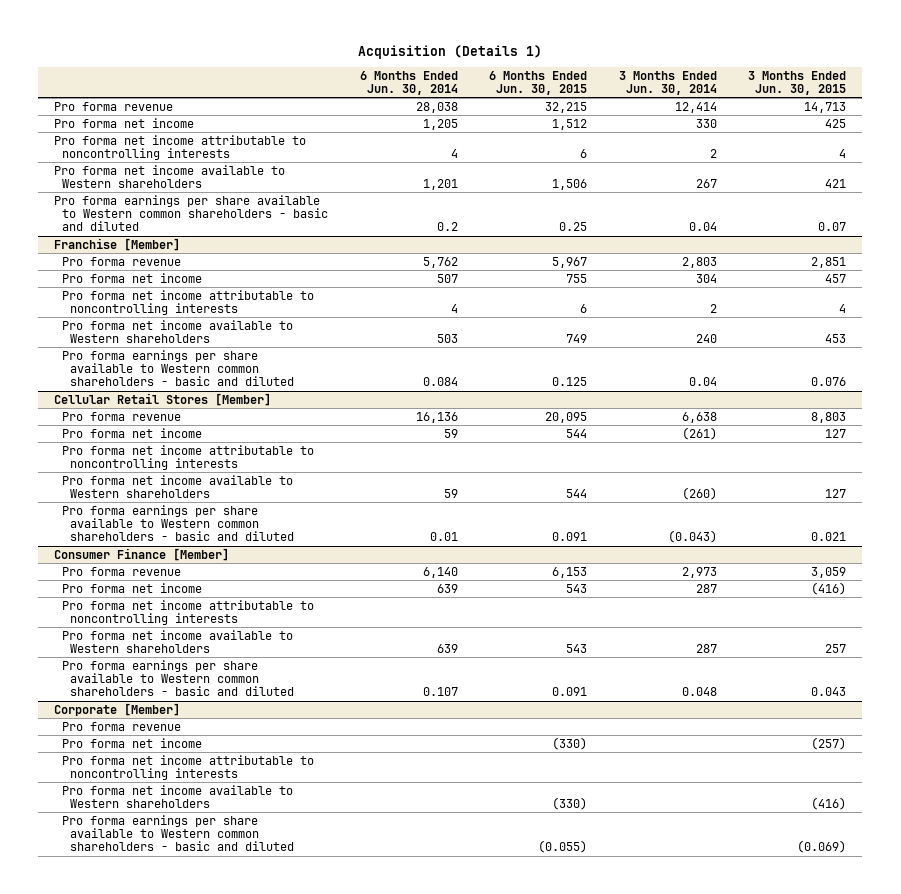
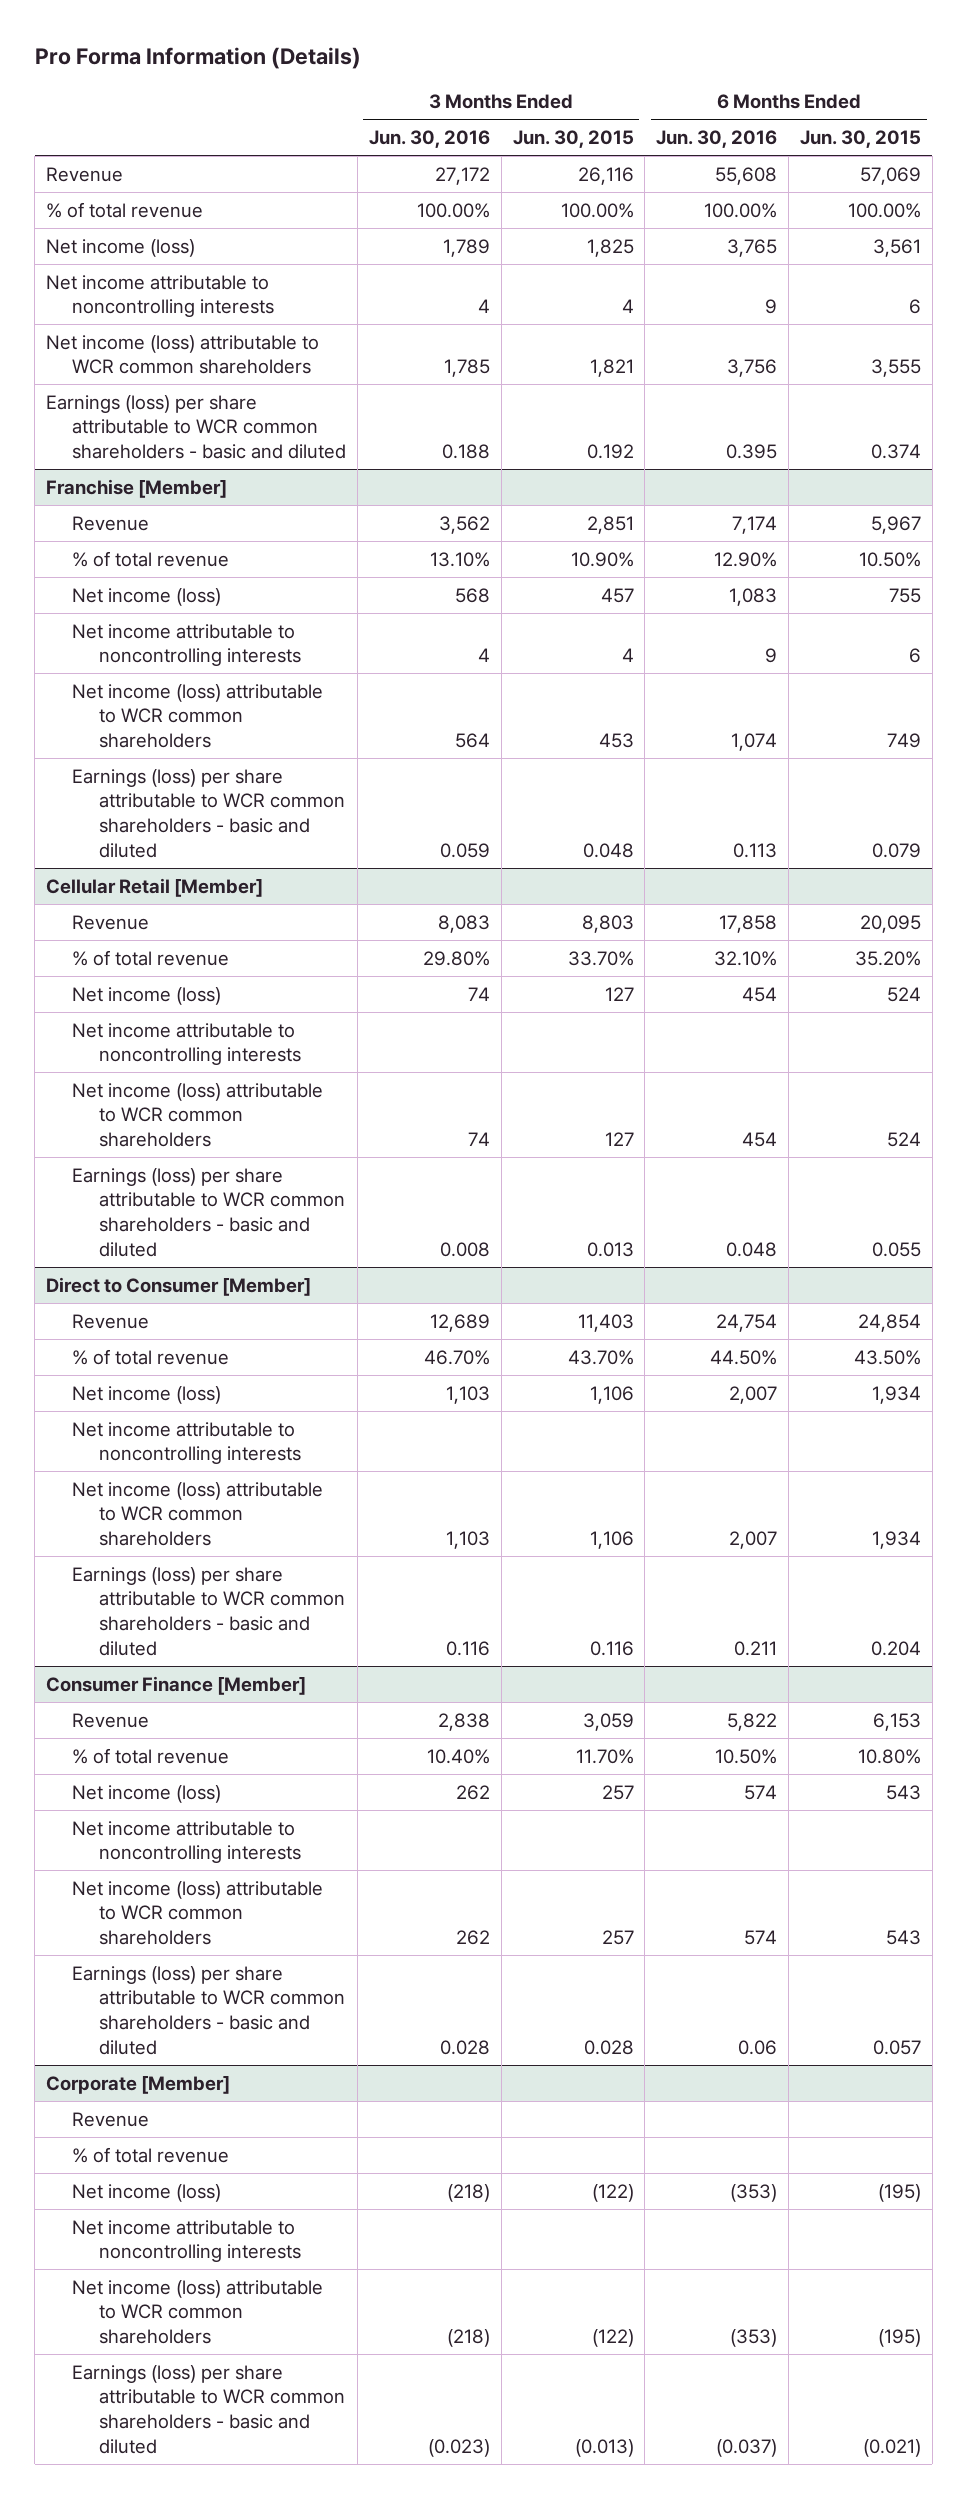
- Acquisition (Details 1)
+ Pro Forma Information (Details)
- | 6 Months Ended Jun. 30, 2014 | 6 Months Ended Jun. 30, 2015 | 3 Months Ended Jun. 30, 2014 | 3 Months Ended Jun. 30, 2015
+ | 3 Months Ended Jun. 30, 2016 | 3 Months Ended Jun. 30, 2015 | 6 Months Ended Jun. 30, 2016 | 6 Months Ended Jun. 30, 2015
- Pro forma revenue | 28,038 | 32,215 | 12,414 | 14,713
- Pro forma net income | 1,205 | 1,512 | 330 | 425
- Pro forma net income attributable to noncontrolling interests | 4 | 6 | 2 | 4
- Pro forma net income available to Western shareholders | 1,201 | 1,506 | 267 | 421
- Pro forma earnings per share available to Western common shareholders - basic and diluted | 0.2 | 0.25 | 0.04 | 0.07
+ Revenue | 27,172 | 26,116 | 55,608 | 57,069
+ % of total revenue | 100.00% | 100.00% | 100.00% | 100.00%
+ Net income (loss) | 1,789 | 1,825 | 3,765 | 3,561
+ Net income attributable to noncontrolling interests | 4 | 4 | 9 | 6
+ Net income (loss) attributable to WCR common shareholders | 1,785 | 1,821 | 3,756 | 3,555
+ Earnings (loss) per share attributable to WCR common shareholders - basic and diluted | 0.188 | 0.192 | 0.395 | 0.374
@ Franchise [Member]
- Pro forma revenue | 5,762 | 5,967 | 2,803 | 2,851
- Pro forma net income | 507 | 755 | 304 | 457
- Pro forma net income attributable to noncontrolling interests | 4 | 6 | 2 | 4
- Pro forma net income available to Western shareholders | 503 | 749 | 240 | 453
- Pro forma earnings per share available to Western common shareholders - basic and diluted | 0.084 | 0.125 | 0.04 | 0.076
- Cellular Retail Stores [Member]
- Pro forma revenue | 16,136 | 20,095 | 6,638 | 8,803
- Pro forma net income | 59 | 544 | (261) | 127
- Pro forma net income attributable to noncontrolling interests
- Pro forma net income available to Western shareholders | 59 | 544 | (260) | 127
- Pro forma earnings per share available to Western common shareholders - basic and diluted | 0.01 | 0.091 | (0.043) | 0.021
@ Franchise [Member]
+ Revenue | 3,562 | 2,851 | 7,174 | 5,967
+ % of total revenue | 13.10% | 10.90% | 12.90% | 10.50%
+ Net income (loss) | 568 | 457 | 1,083 | 755
+ Net income attributable to noncontrolling interests | 4 | 4 | 9 | 6
+ Net income (loss) attributable to WCR common shareholders | 564 | 453 | 1,074 | 749
+ Earnings (loss) per share attributable to WCR common shareholders - basic and diluted | 0.059 | 0.048 | 0.113 | 0.079
+ Cellular Retail [Member]
+ Revenue | 8,083 | 8,803 | 17,858 | 20,095
+ % of total revenue | 29.80% | 33.70% | 32.10% | 35.20%
+ Net income (loss) | 74 | 127 | 454 | 524
+ Net income attributable to noncontrolling interests
+ Net income (loss) attributable to WCR common shareholders | 74 | 127 | 454 | 524
+ Earnings (loss) per share attributable to WCR common shareholders - basic and diluted | 0.008 | 0.013 | 0.048 | 0.055
+ Direct to Consumer [Member]
+ Revenue | 12,689 | 11,403 | 24,754 | 24,854
+ % of total revenue | 46.70% | 43.70% | 44.50% | 43.50%
+ Net income (loss) | 1,103 | 1,106 | 2,007 | 1,934
+ Net income attributable to noncontrolling interests
+ Net income (loss) attributable to WCR common shareholders | 1,103 | 1,106 | 2,007 | 1,934
+ Earnings (loss) per share attributable to WCR common shareholders - basic and diluted | 0.116 | 0.116 | 0.211 | 0.204
@ Consumer Finance [Member]
- Pro forma revenue | 6,140 | 6,153 | 2,973 | 3,059
- Pro forma net income | 639 | 543 | 287 | (416)
- Pro forma net income attributable to noncontrolling interests
- Pro forma net income available to Western shareholders | 639 | 543 | 287 | 257
- Pro forma earnings per share available to Western common shareholders - basic and diluted | 0.107 | 0.091 | 0.048 | 0.043
+ Revenue | 2,838 | 3,059 | 5,822 | 6,153
+ % of total revenue | 10.40% | 11.70% | 10.50% | 10.80%
+ Net income (loss) | 262 | 257 | 574 | 543
+ Net income attributable to noncontrolling interests
+ Net income (loss) attributable to WCR common shareholders | 262 | 257 | 574 | 543
+ Earnings (loss) per share attributable to WCR common shareholders - basic and diluted | 0.028 | 0.028 | 0.06 | 0.057
@ Corporate [Member]
- Pro forma revenue
- Pro forma net income | | (330) | | (257)
- Pro forma net income attributable to noncontrolling interests
- Pro forma net income available to Western shareholders | | (330) | | (416)
- Pro forma earnings per share available to Western common shareholders - basic and diluted | | (0.055) | | (0.069)
+ Revenue
+ % of total revenue
+ Net income (loss) | (218) | (122) | (353) | (195)
+ Net income attributable to noncontrolling interests
+ Net income (loss) attributable to WCR common shareholders | (218) | (122) | (353) | (195)
+ Earnings (loss) per share attributable to WCR common shareholders - basic and diluted | (0.023) | (0.013) | (0.037) | (0.021)

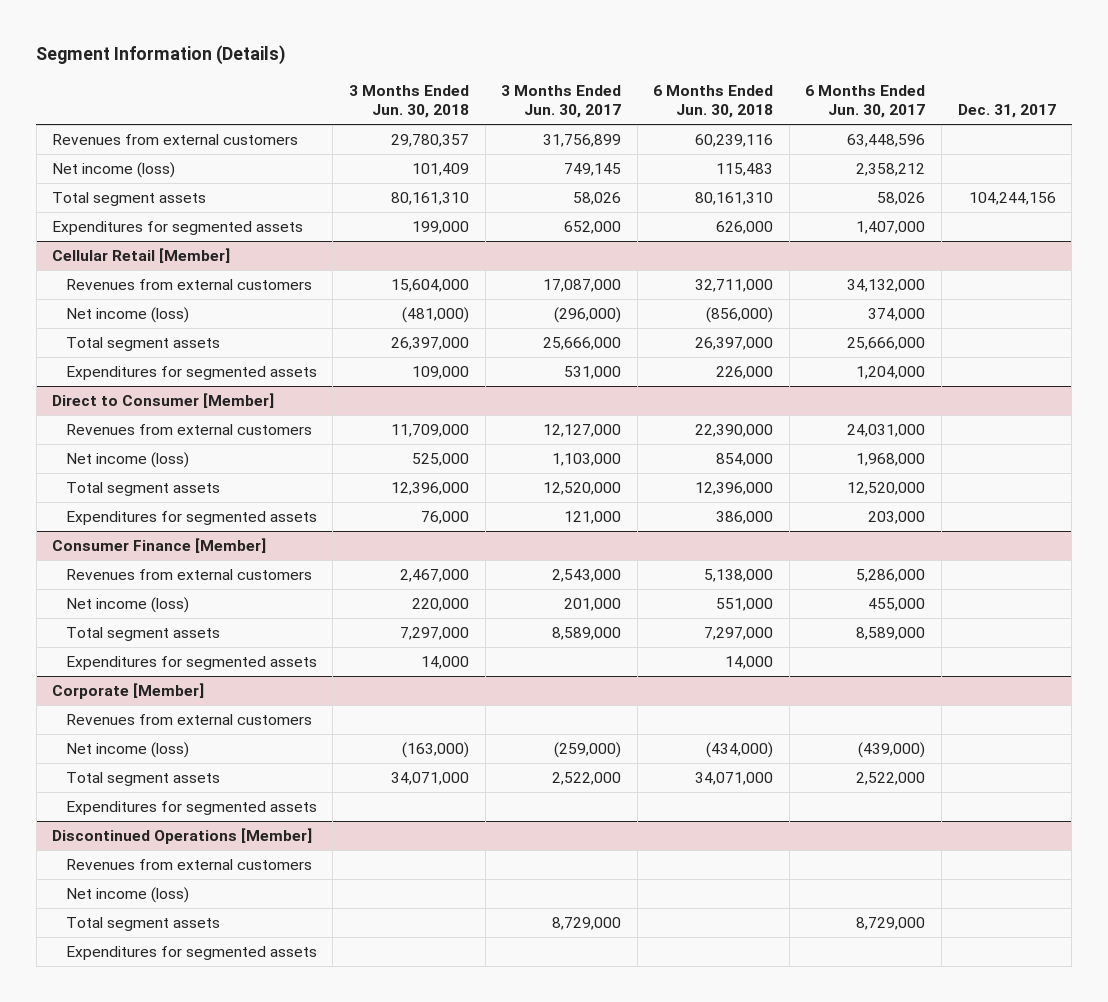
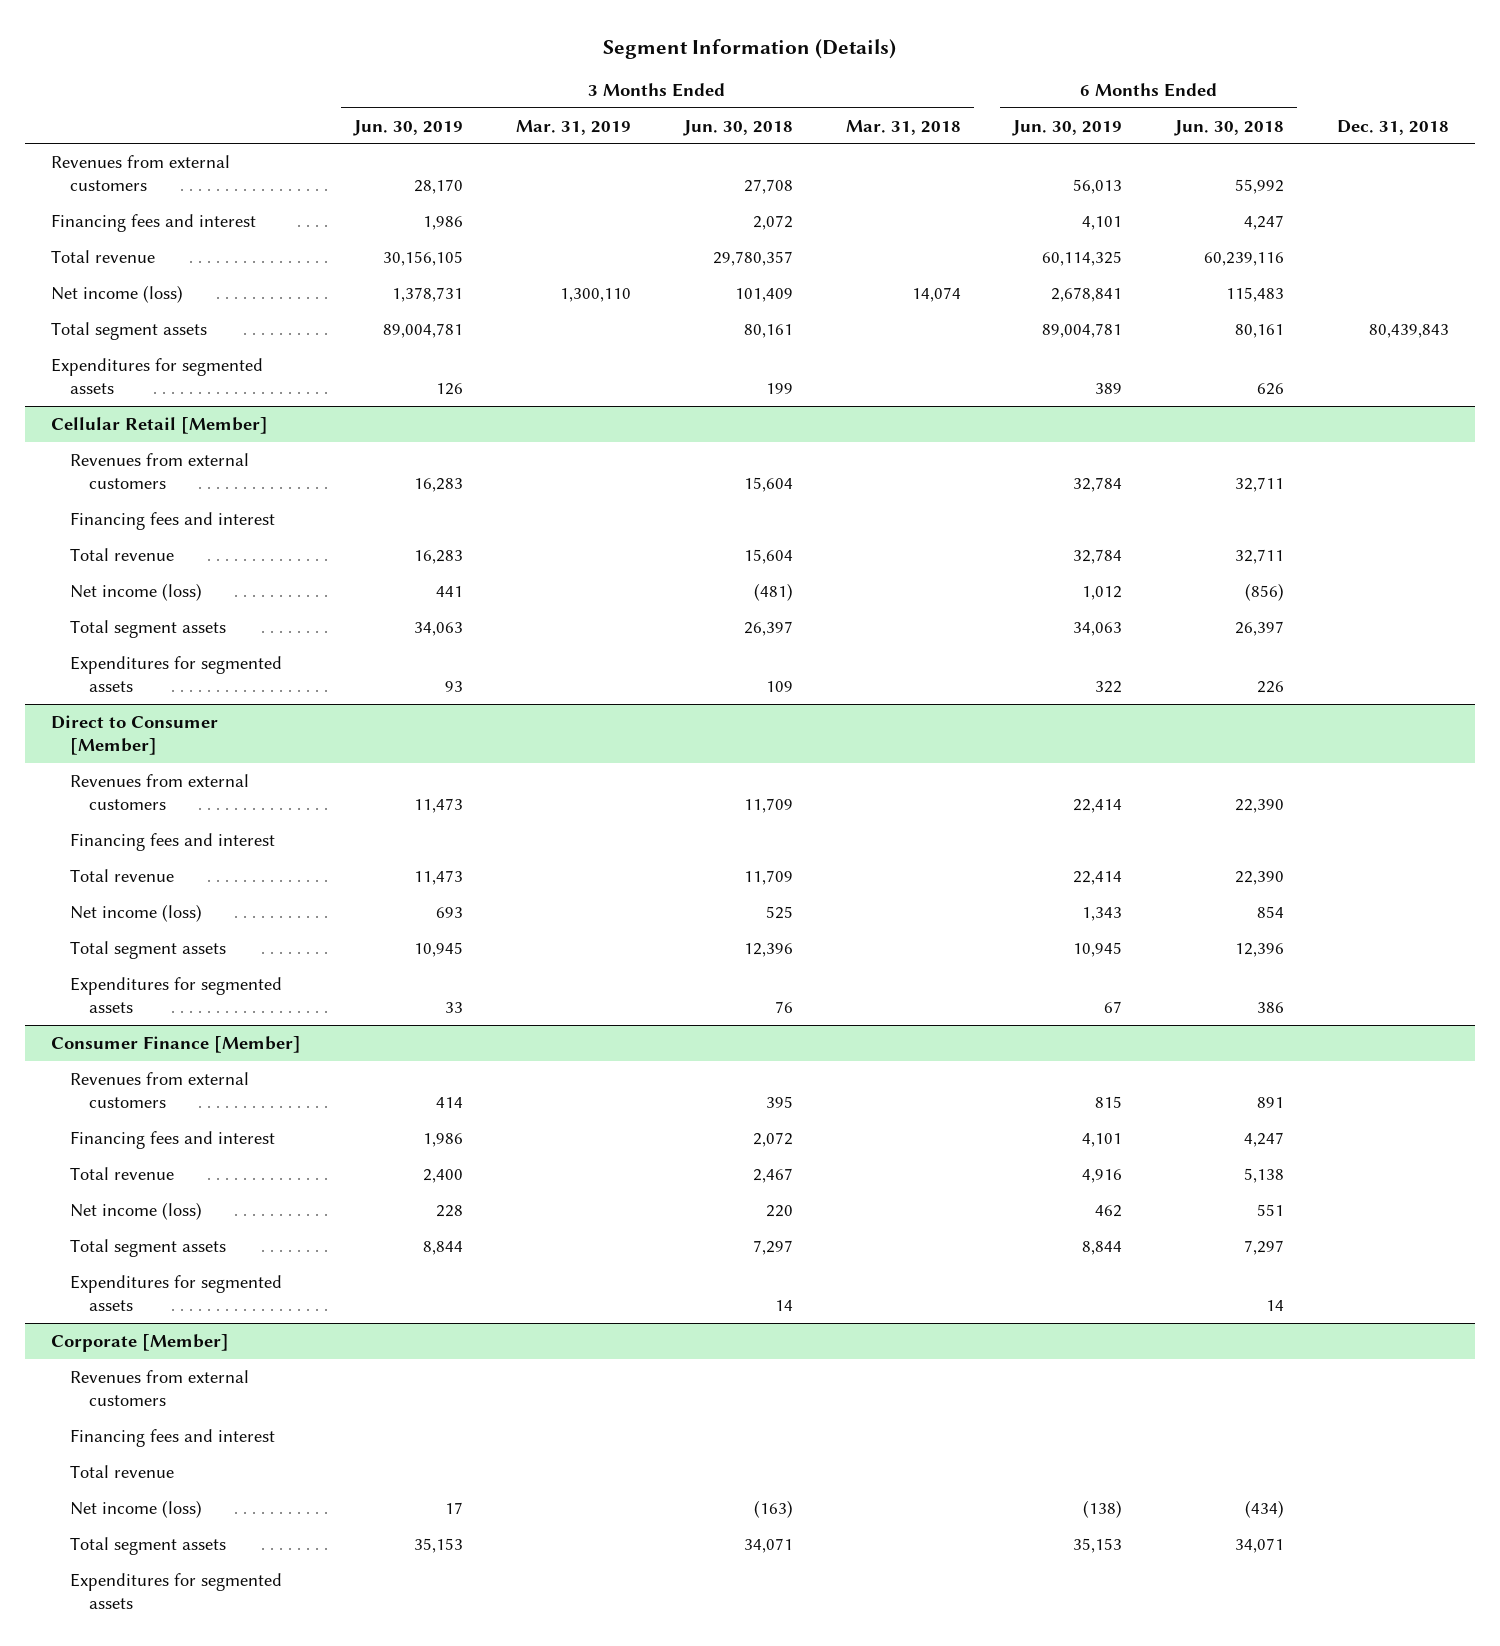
- | 3 Months Ended Jun. 30, 2018 | 3 Months Ended Jun. 30, 2017 | 6 Months Ended Jun. 30, 2018 | 6 Months Ended Jun. 30, 2017 | Dec. 31, 2017
+ | 3 Months Ended Jun. 30, 2019 | 3 Months Ended Mar. 31, 2019 | 3 Months Ended Jun. 30, 2018 | 3 Months Ended Mar. 31, 2018 | 6 Months Ended Jun. 30, 2019 | 6 Months Ended Jun. 30, 2018 | Dec. 31, 2018
- Revenues from external customers | 29,780,357 | 31,756,899 | 60,239,116 | 63,448,596 |
+ Revenues from external customers | 28,170 | | 27,708 | | 56,013 | 55,992 |
+ Financing fees and interest | 1,986 | | 2,072 | | 4,101 | 4,247 |
+ Total revenue | 30,156,105 | | 29,780,357 | | 60,114,325 | 60,239,116 |
- Total segment assets | 80,161,310 | 58,026 | 80,161,310 | 58,026 | 104,244,156
- Expenditures for segmented assets | 199,000 | 652,000 | 626,000 | 1,407,000 |
+ Total segment assets | 89,004,781 | | 80,161 | | 89,004,781 | 80,161 | 80,439,843
+ Expenditures for segmented assets | 126 | | 199 | | 389 | 626 |
@ Cellular Retail [Member]
- Revenues from external customers | 15,604,000 | 17,087,000 | 32,711,000 | 34,132,000 |
- Net income (loss) | (481,000) | (296,000) | (856,000) | 374,000 |
- Total segment assets | 26,397,000 | 25,666,000 | 26,397,000 | 25,666,000 |
- Expenditures for segmented assets | 109,000 | 531,000 | 226,000 | 1,204,000 |
+ Revenues from external customers | 16,283 | | 15,604 | | 32,784 | 32,711 |
+ Financing fees and interest
+ Total revenue | 16,283 | | 15,604 | | 32,784 | 32,711 |
+ Net income (loss) | 441 | | (481) | | 1,012 | (856) |
+ Total segment assets | 34,063 | | 26,397 | | 34,063 | 26,397 |
+ Expenditures for segmented assets | 93 | | 109 | | 322 | 226 |
@ Direct to Consumer [Member]
- Revenues from external customers | 11,709,000 | 12,127,000 | 22,390,000 | 24,031,000 |
- Net income (loss) | 525,000 | 1,103,000 | 854,000 | 1,968,000 |
- Total segment assets | 12,396,000 | 12,520,000 | 12,396,000 | 12,520,000 |
- Expenditures for segmented assets | 76,000 | 121,000 | 386,000 | 203,000 |
+ Revenues from external customers | 11,473 | | 11,709 | | 22,414 | 22,390 |
+ Financing fees and interest
+ Total revenue | 11,473 | | 11,709 | | 22,414 | 22,390 |
+ Net income (loss) | 693 | | 525 | | 1,343 | 854 |
+ Total segment assets | 10,945 | | 12,396 | | 10,945 | 12,396 |
+ Expenditures for segmented assets | 33 | | 76 | | 67 | 386 |
@ Consumer Finance [Member]
- Revenues from external customers | 2,467,000 | 2,543,000 | 5,138,000 | 5,286,000 |
- Net income (loss) | 220,000 | 201,000 | 551,000 | 455,000 |
- Total segment assets | 7,297,000 | 8,589,000 | 7,297,000 | 8,589,000 |
- Expenditures for segmented assets | 14,000 | | 14,000 | |
+ Revenues from external customers | 414 | | 395 | | 815 | 891 |
+ Financing fees and interest | 1,986 | | 2,072 | | 4,101 | 4,247 |
+ Total revenue | 2,400 | | 2,467 | | 4,916 | 5,138 |
+ Net income (loss) | 228 | | 220 | | 462 | 551 |
+ Total segment assets | 8,844 | | 7,297 | | 8,844 | 7,297 |
+ Expenditures for segmented assets | | | 14 | | | 14 |
@ Corporate [Member]
- Net income (loss) | (163,000) | (259,000) | (434,000) | (439,000) |
- Total segment assets | 34,071,000 | 2,522,000 | 34,071,000 | 2,522,000 |
- Expenditures for segmented assets
- Discontinued Operations [Member]
- Revenues from external customers
- Net income (loss)
- Total segment assets | | 8,729,000 | | 8,729,000 |
@ Corporate [Member]
+ Financing fees and interest
+ Total revenue
+ Net income (loss) | 17 | | (163) | | (138) | (434) |
+ Total segment assets | 35,153 | | 34,071 | | 35,153 | 34,071 |

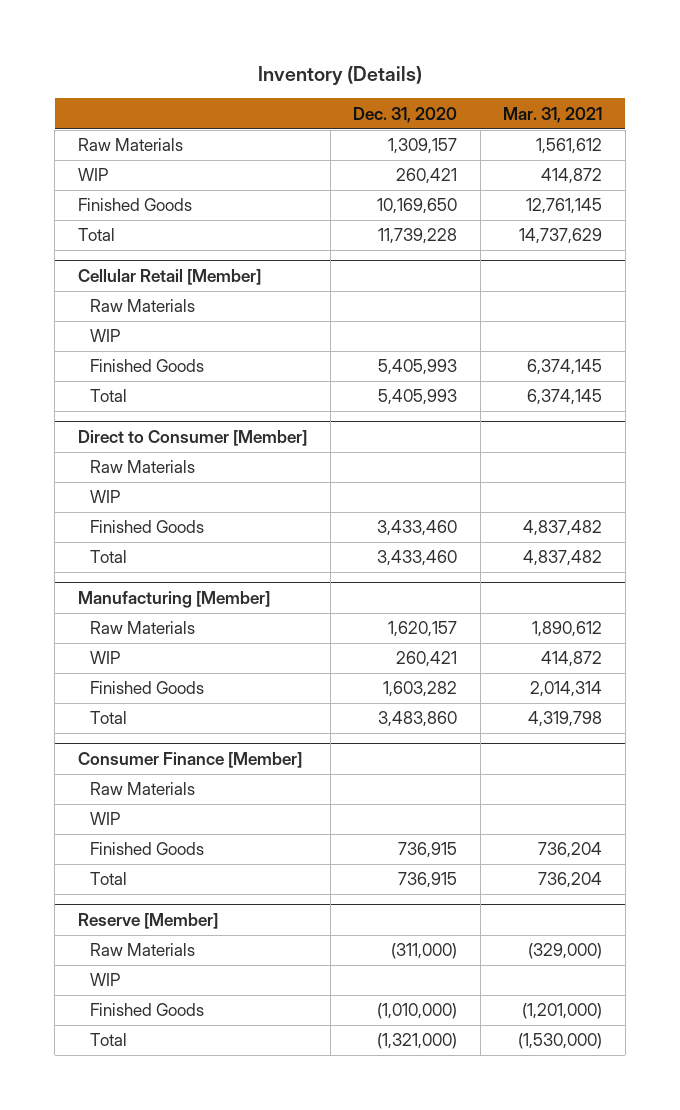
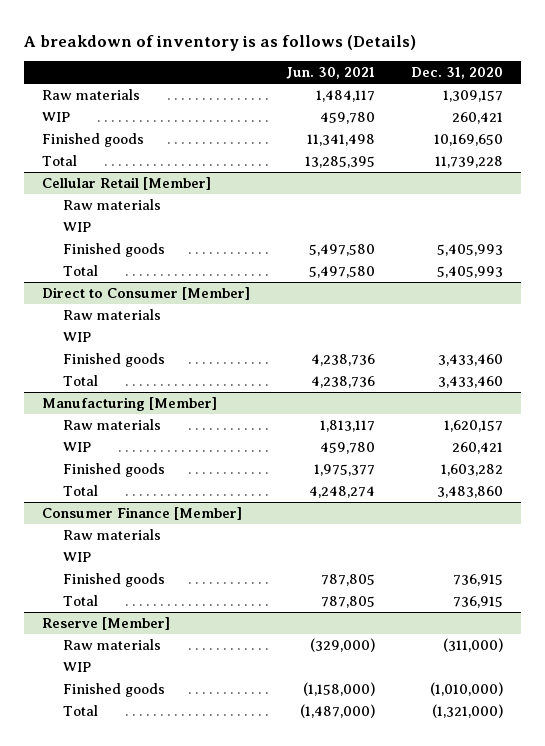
- Inventory (Details)
+ A breakdown of inventory is as follows (Details)
- | Dec. 31, 2020 | Mar. 31, 2021
+ | Jun. 30, 2021 | Dec. 31, 2020
- Raw Materials | 1,309,157 | 1,561,612
+ Raw materials | 1,484,117 | 1,309,157
- Finished Goods | 10,169,650 | 12,761,145
+ Finished goods | 11,341,498 | 10,169,650
@ Cellular Retail [Member]
- Raw Materials
+ Raw materials
- Finished Goods | 5,405,993 | 6,374,145
+ Finished goods | 5,497,580 | 5,405,993
@ Direct to Consumer [Member]
- Raw Materials
+ Raw materials
- Finished Goods | 3,433,460 | 4,837,482
+ Finished goods | 4,238,736 | 3,433,460
@ Manufacturing [Member]
- Raw Materials | 1,620,157 | 1,890,612
+ Raw materials | 1,813,117 | 1,620,157
- Finished Goods | 1,603,282 | 2,014,314
+ Finished goods | 1,975,377 | 1,603,282
@ Consumer Finance [Member]
- Raw Materials
+ Raw materials
- Finished Goods | 736,915 | 736,204
+ Finished goods | 787,805 | 736,915
@ Reserve [Member]
- Raw Materials | (311,000) | (329,000)
+ Raw materials | (329,000) | (311,000)
- Finished Goods | (1,010,000) | (1,201,000)
+ Finished goods | (1,158,000) | (1,010,000)

